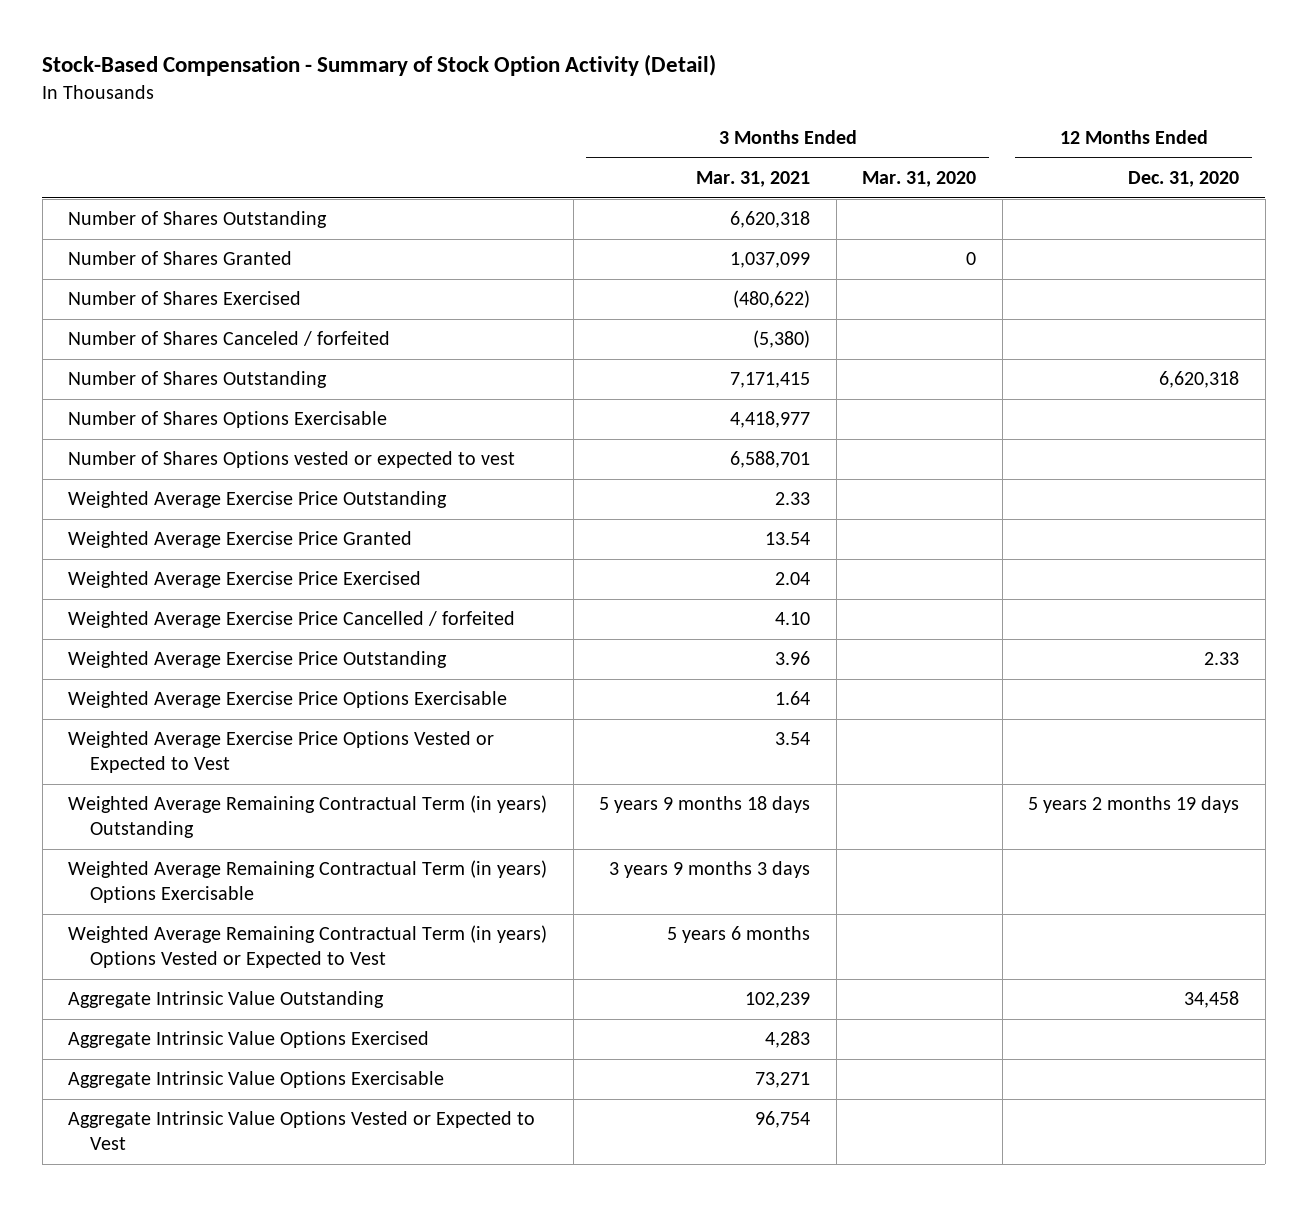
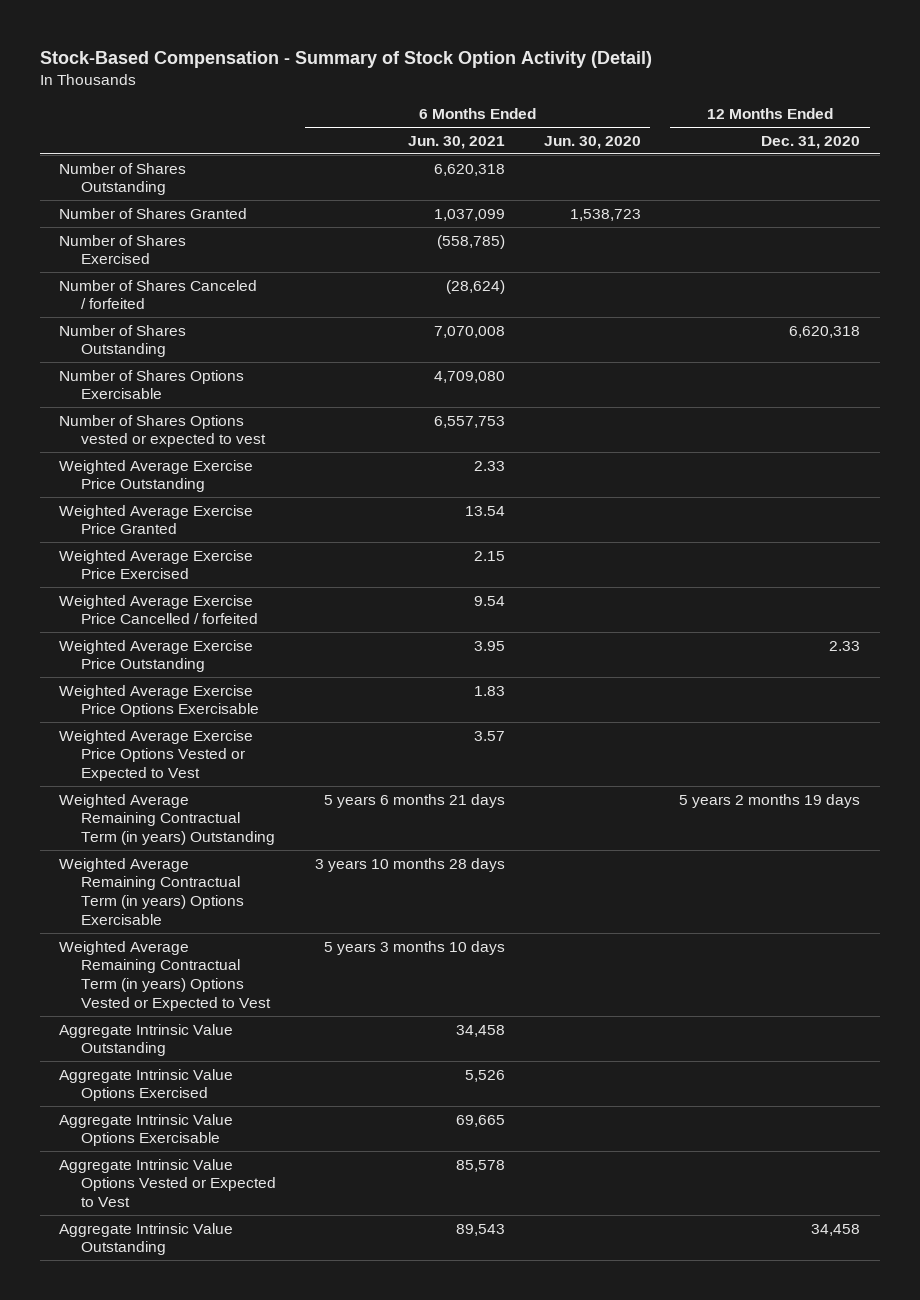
- | 3 Months Ended Mar. 31, 2021 | 3 Months Ended Mar. 31, 2020 | 12 Months Ended Dec. 31, 2020
+ | 6 Months Ended Jun. 30, 2021 | 6 Months Ended Jun. 30, 2020 | 12 Months Ended Dec. 31, 2020
+ Aggregate Intrinsic Value Outstanding | 34,458 | |
moved down: Aggregate Intrinsic Value Outstanding | 89,543 | | 34,458

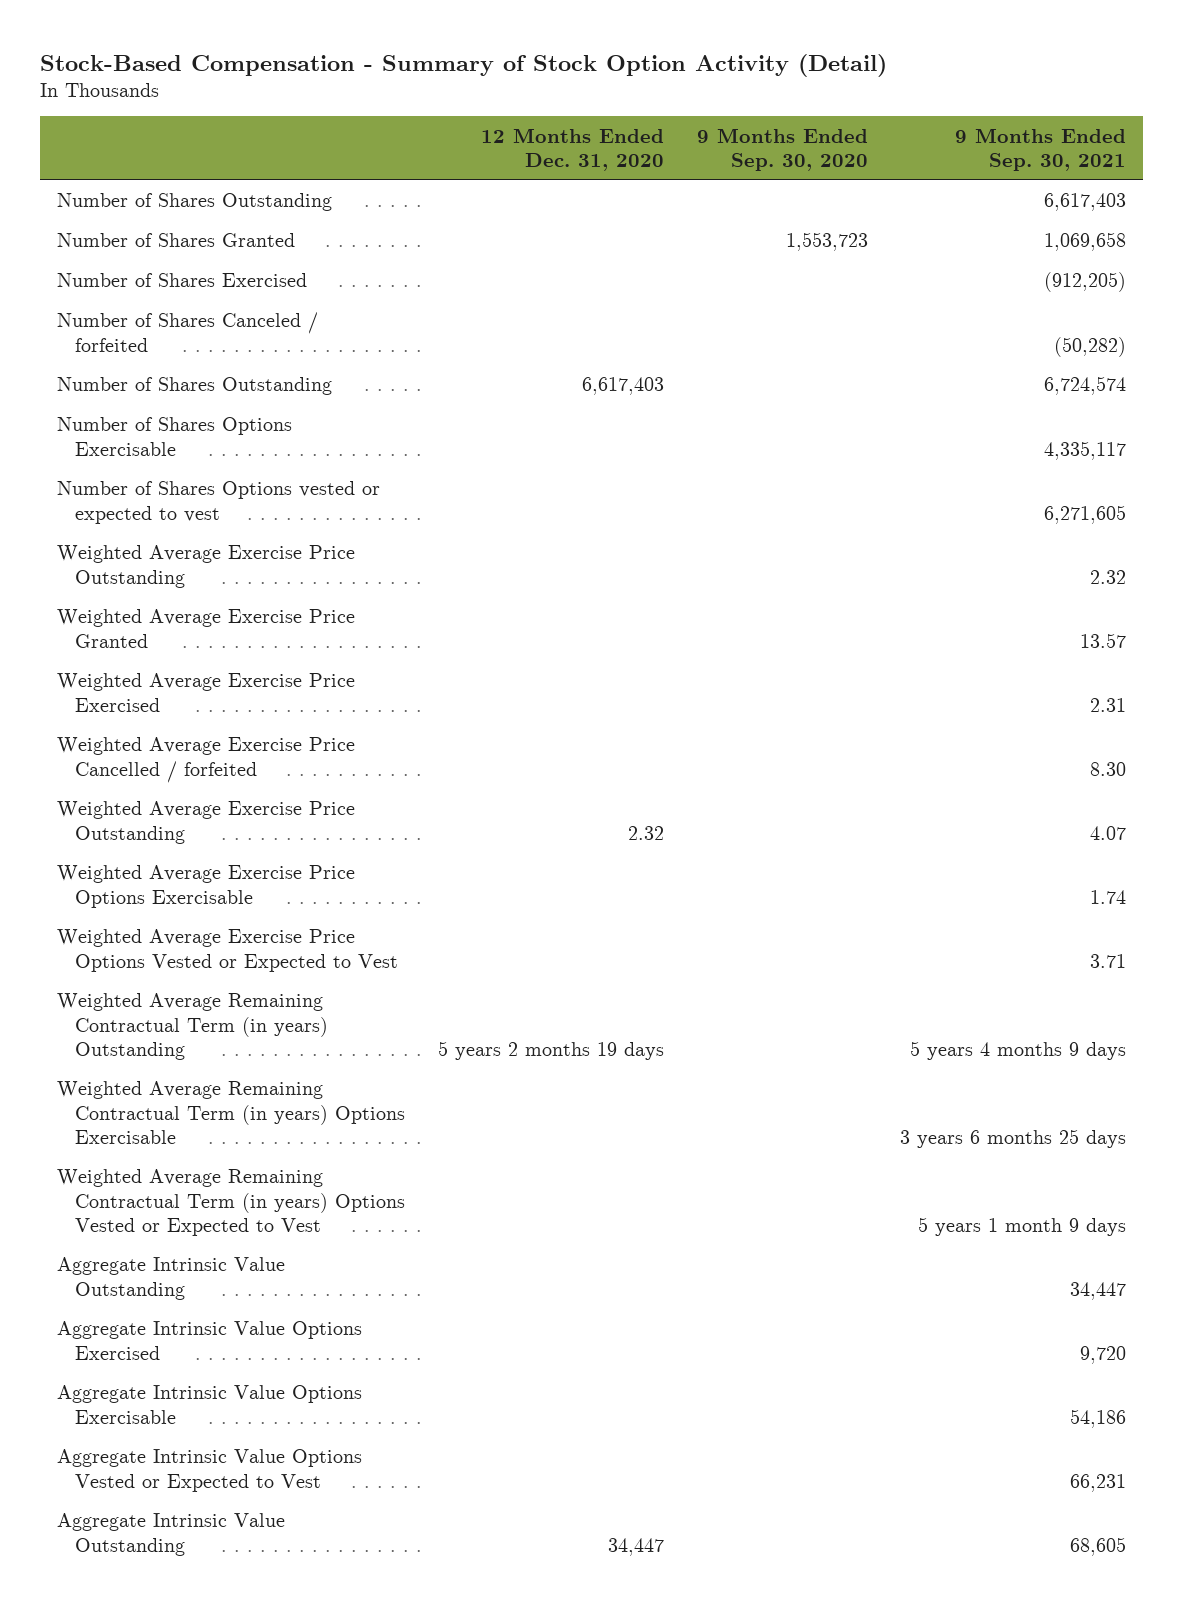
- | 6 Months Ended Jun. 30, 2021 | 6 Months Ended Jun. 30, 2020 | 12 Months Ended Dec. 31, 2020
+ | 12 Months Ended Dec. 31, 2020 | 9 Months Ended Sep. 30, 2020 | 9 Months Ended Sep. 30, 2021
- Number of Shares Outstanding | 7,070,008 | | 6,620,318
+ Number of Shares Outstanding | 6,617,403 | | 6,724,574
- Weighted Average Exercise Price Outstanding | 3.95 | | 2.33
+ Weighted Average Exercise Price Outstanding | 2.32 | | 4.07
- Aggregate Intrinsic Value Outstanding | 89,543 | | 34,458
+ Aggregate Intrinsic Value Outstanding | 34,447 | | 68,605

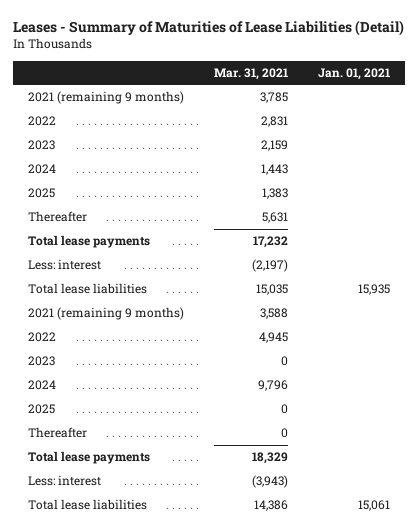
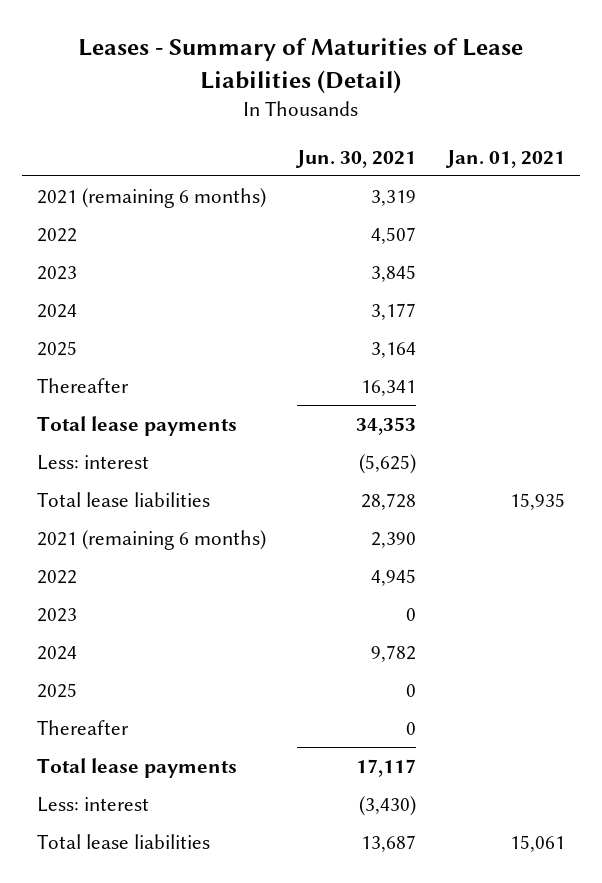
- | Mar. 31, 2021 | Jan. 01, 2021
+ | Jun. 30, 2021 | Jan. 01, 2021
- 2021 (remaining 9 months) | 3,785 |
+ 2021 (remaining 6 months) | 3,319 |
- 2021 (remaining 9 months) | 3,588 |
+ 2021 (remaining 6 months) | 2,390 |

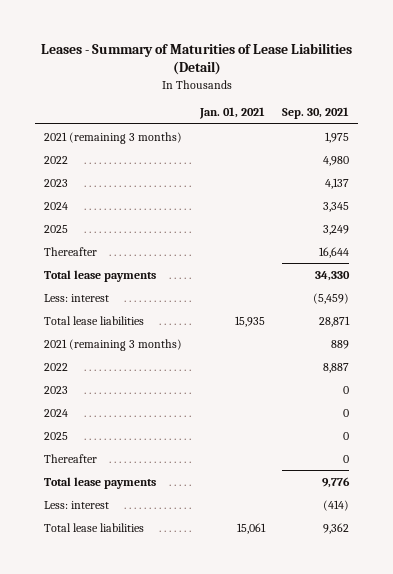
- | Jun. 30, 2021 | Jan. 01, 2021
+ | Jan. 01, 2021 | Sep. 30, 2021
- 2021 (remaining 6 months) | 3,319 |
+ 2021 (remaining 3 months) | | 1,975
- 2021 (remaining 6 months) | 2,390 |
+ 2021 (remaining 3 months) | | 889

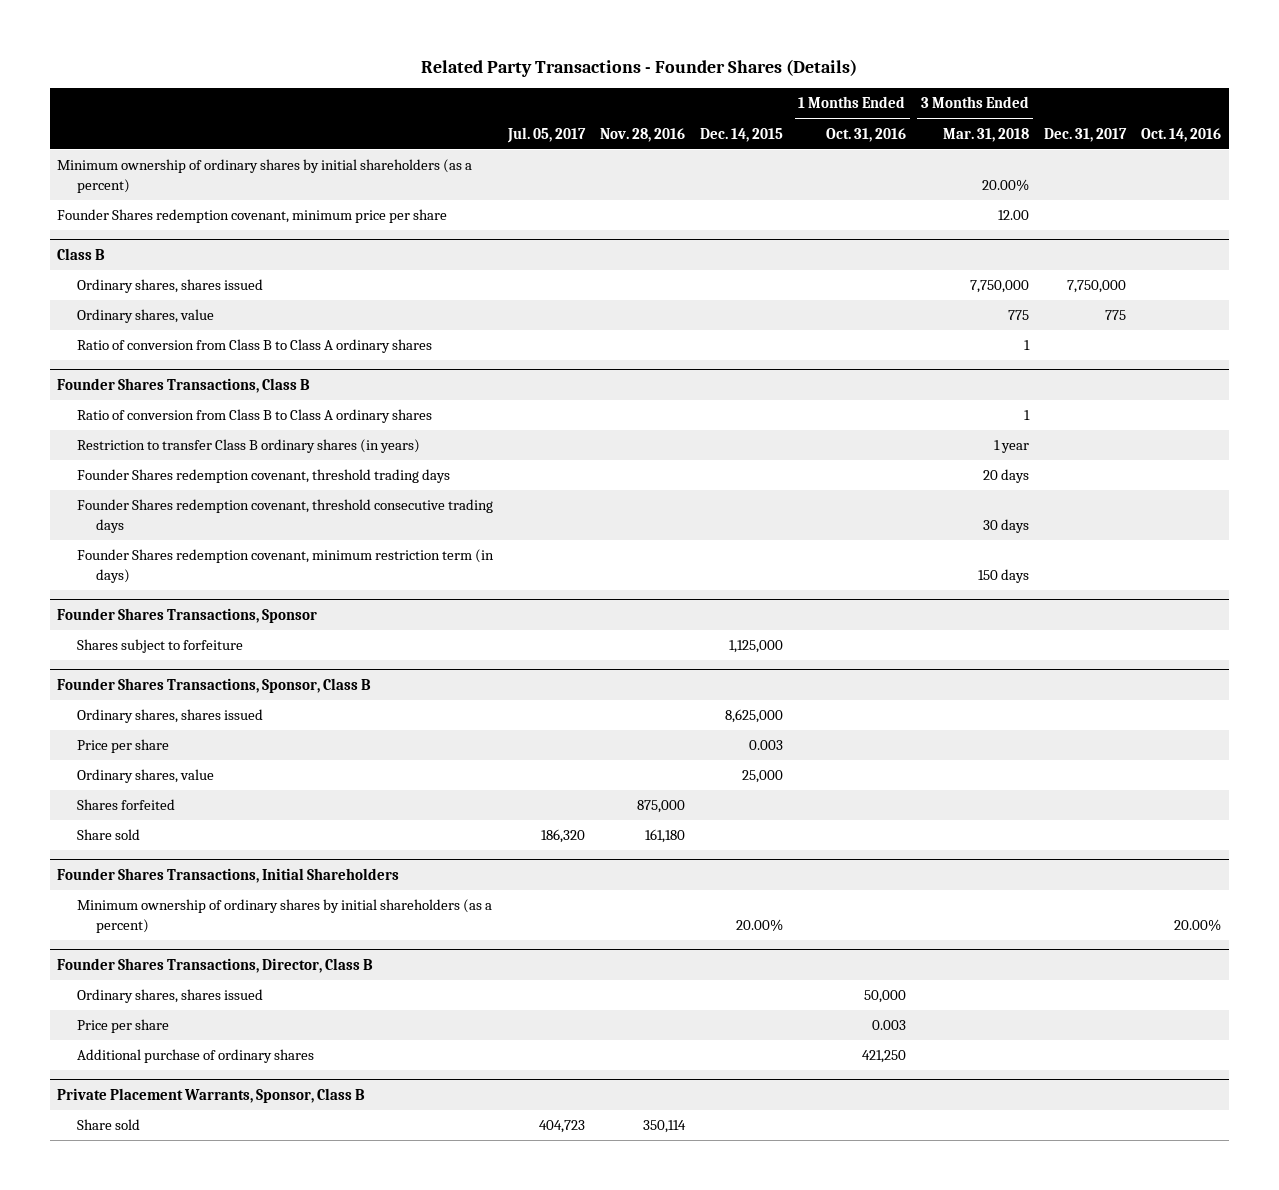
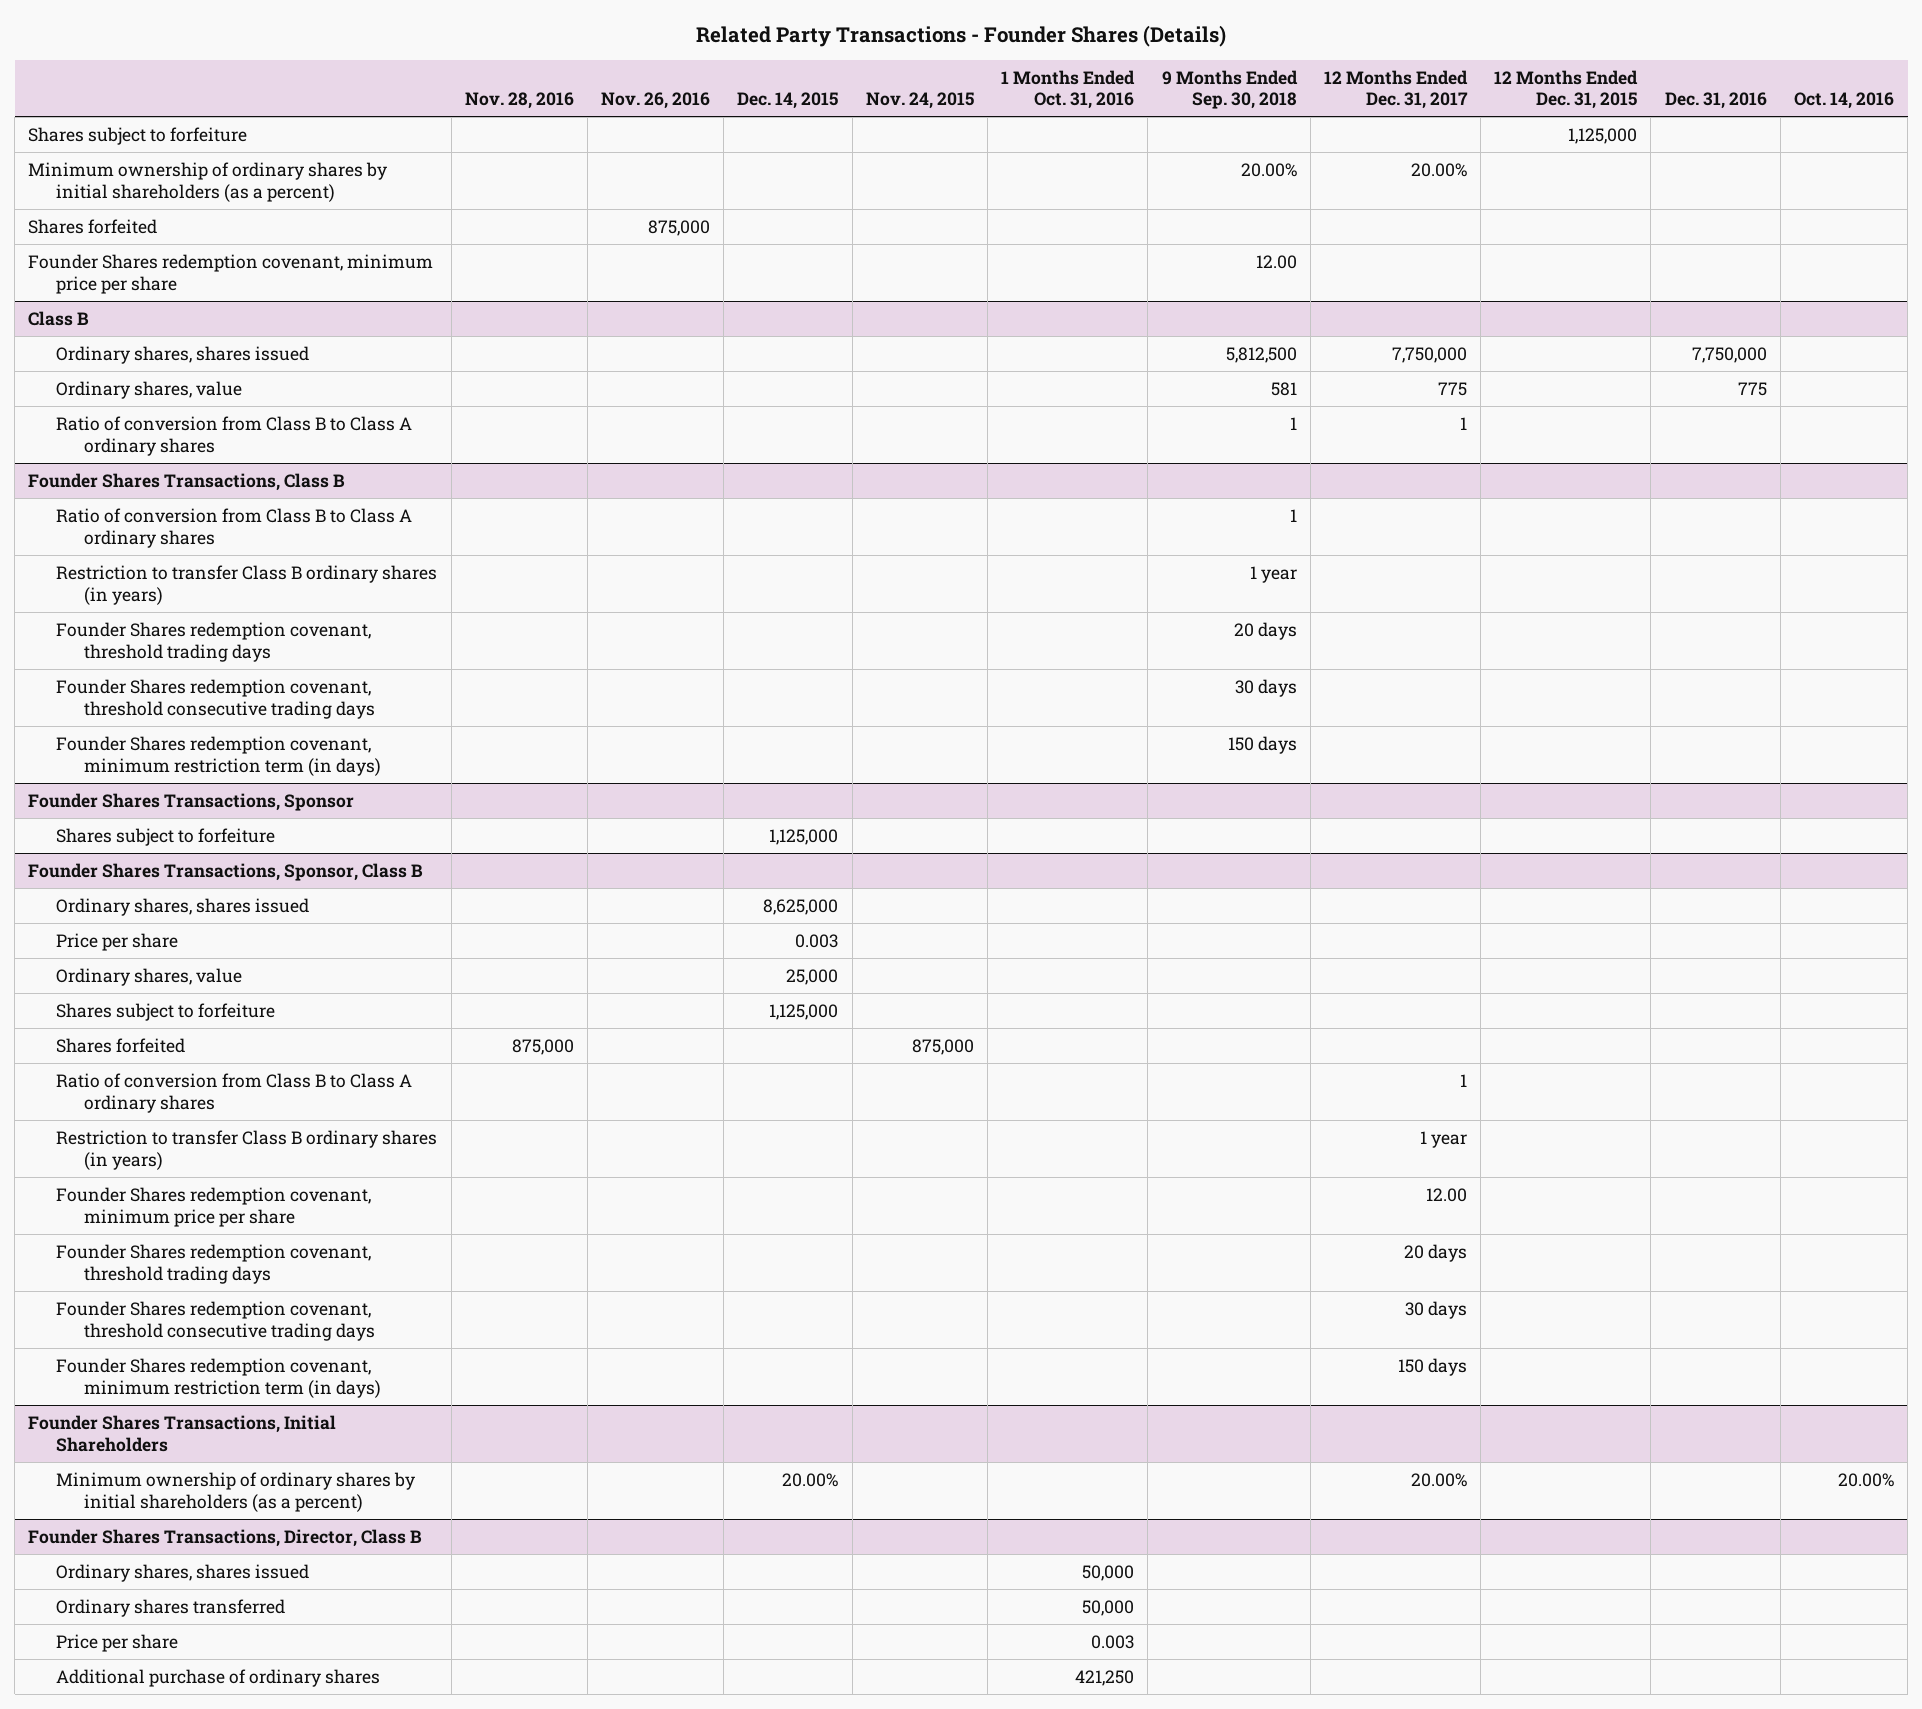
- | Jul. 05, 2017 | Nov. 28, 2016 | Dec. 14, 2015 | 1 Months Ended Oct. 31, 2016 | 3 Months Ended Mar. 31, 2018 | Dec. 31, 2017 | Oct. 14, 2016
+ | Nov. 28, 2016 | Nov. 26, 2016 | Dec. 14, 2015 | Nov. 24, 2015 | 1 Months Ended Oct. 31, 2016 | 9 Months Ended Sep. 30, 2018 | 12 Months Ended Dec. 31, 2017 | 12 Months Ended Dec. 31, 2015 | Dec. 31, 2016 | Oct. 14, 2016
+ Shares subject to forfeiture | | | | | | | | 1,125,000 | |
+ Shares forfeited | | 875,000 | | | | | | | |
@ Founder Shares Transactions, Sponsor, Class B
+ Shares subject to forfeiture | | | 1,125,000 | | | | | | |
- Share sold | 186,320 | 161,180 | | | | |
+ Ratio of conversion from Class B to Class A ordinary shares | | | | | | | 1 | | |
+ Restriction to transfer Class B ordinary shares (in years) | | | | | | | 1 year | | |
+ Founder Shares redemption covenant, minimum price per share | | | | | | | 12.00 | | |
+ Founder Shares redemption covenant, threshold trading days | | | | | | | 20 days | | |
+ Founder Shares redemption covenant, threshold consecutive trading days | | | | | | | 30 days | | |
+ Founder Shares redemption covenant, minimum restriction term (in days) | | | | | | | 150 days | | |
@ Founder Shares Transactions, Director, Class B
+ Ordinary shares transferred | | | | | 50,000 | | | | |
- Private Placement Warrants, Sponsor, Class B
- Share sold | 404,723 | 350,114 | | | | |

